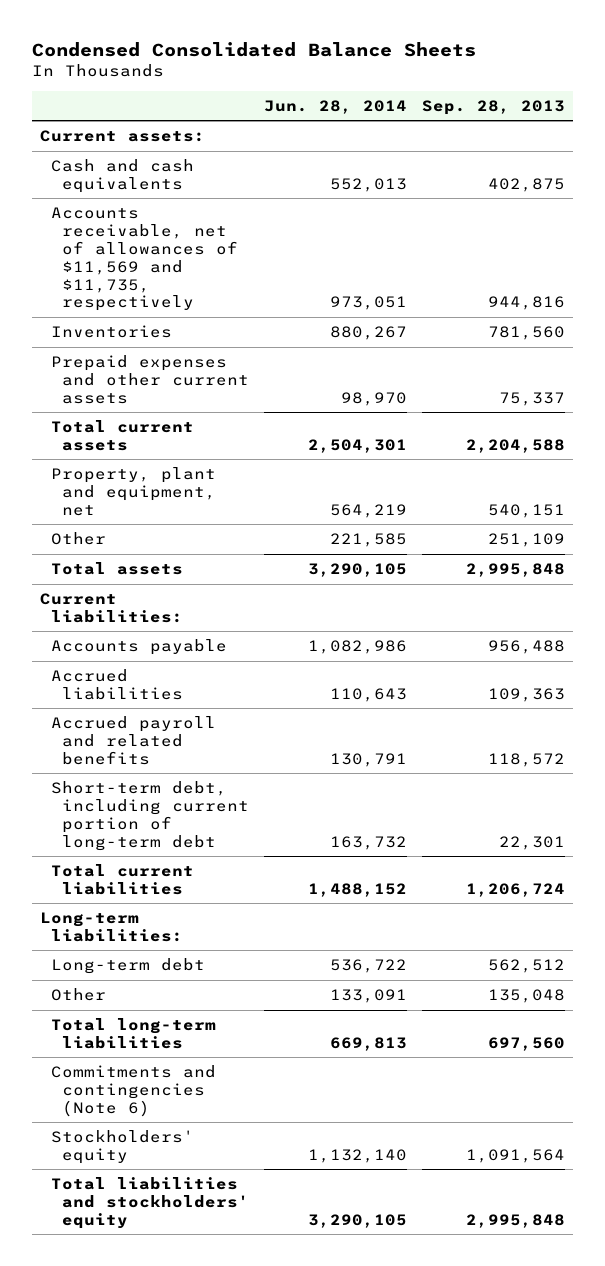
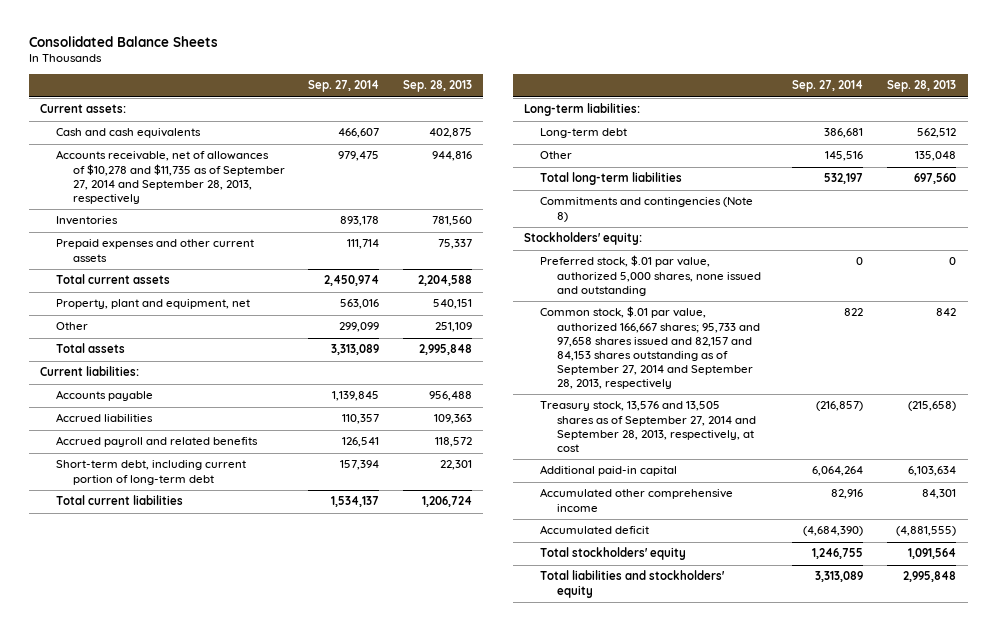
- Condensed Consolidated Balance Sheets
+ Consolidated Balance Sheets
- | Jun. 28, 2014 | Sep. 28, 2013
+ | Sep. 27, 2014 | Sep. 28, 2013
- Accounts receivable, net of allowances of $11,569 and $11,735, respectively | 973,051 | 944,816
+ Accounts receivable, net of allowances of $10,278 and $11,735 as of September 27, 2014 and September 28, 2013, respectively | 979,475 | 944,816
- Commitments and contingencies (Note 6)
- Stockholders' equity | 1,132,140 | 1,091,564
+ Commitments and contingencies (Note 8)
+ Stockholders' equity:
+ Preferred stock, $.01 par value, authorized 5,000 shares, none issued and outstanding | 0 | 0
+ Common stock, $.01 par value, authorized 166,667 shares; 95,733 and 97,658 shares issued and 82,157 and 84,153 shares outstanding as of September 27, 2014 and September 28, 2013, respectively | 822 | 842
+ Treasury stock, 13,576 and 13,505 shares as of September 27, 2014 and September 28, 2013, respectively, at cost | (216,857) | (215,658)
+ Additional paid-in capital | 6,064,264 | 6,103,634
+ Accumulated other comprehensive income | 82,916 | 84,301
+ Accumulated deficit | (4,684,390) | (4,881,555)
+ Total stockholders' equity | 1,246,755 | 1,091,564

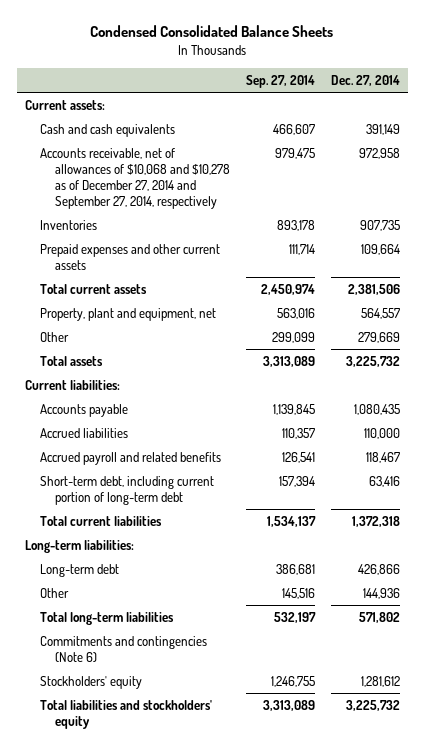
- Consolidated Balance Sheets
+ Condensed Consolidated Balance Sheets
- | Sep. 27, 2014 | Sep. 28, 2013
+ | Sep. 27, 2014 | Dec. 27, 2014
- Accounts receivable, net of allowances of $10,278 and $11,735 as of September 27, 2014 and September 28, 2013, respectively | 979,475 | 944,816
+ Accounts receivable, net of allowances of $10,068 and $10,278 as of December 27, 2014 and September 27, 2014, respectively | 979,475 | 972,958
- Commitments and contingencies (Note 8)
- Stockholders' equity:
- Preferred stock, $.01 par value, authorized 5,000 shares, none issued and outstanding | 0 | 0
- Common stock, $.01 par value, authorized 166,667 shares; 95,733 and 97,658 shares issued and 82,157 and 84,153 shares outstanding as of September 27, 2014 and September 28, 2013, respectively | 822 | 842
- Treasury stock, 13,576 and 13,505 shares as of September 27, 2014 and September 28, 2013, respectively, at cost | (216,857) | (215,658)
- Additional paid-in capital | 6,064,264 | 6,103,634
- Accumulated other comprehensive income | 82,916 | 84,301
- Accumulated deficit | (4,684,390) | (4,881,555)
- Total stockholders' equity | 1,246,755 | 1,091,564
+ Commitments and contingencies (Note 6)
+ Stockholders' equity | 1,246,755 | 1,281,612

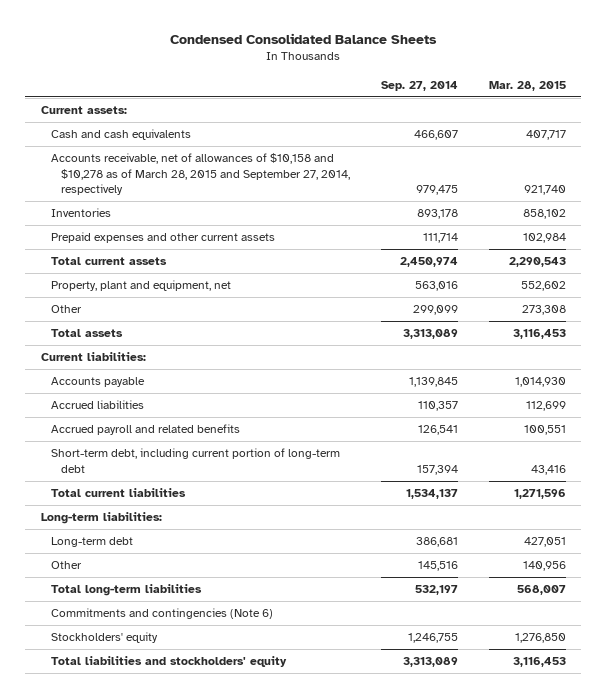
- | Sep. 27, 2014 | Dec. 27, 2014
+ | Sep. 27, 2014 | Mar. 28, 2015
- Accounts receivable, net of allowances of $10,068 and $10,278 as of December 27, 2014 and September 27, 2014, respectively | 979,475 | 972,958
+ Accounts receivable, net of allowances of $10,158 and $10,278 as of March 28, 2015 and September 27, 2014, respectively | 979,475 | 921,740

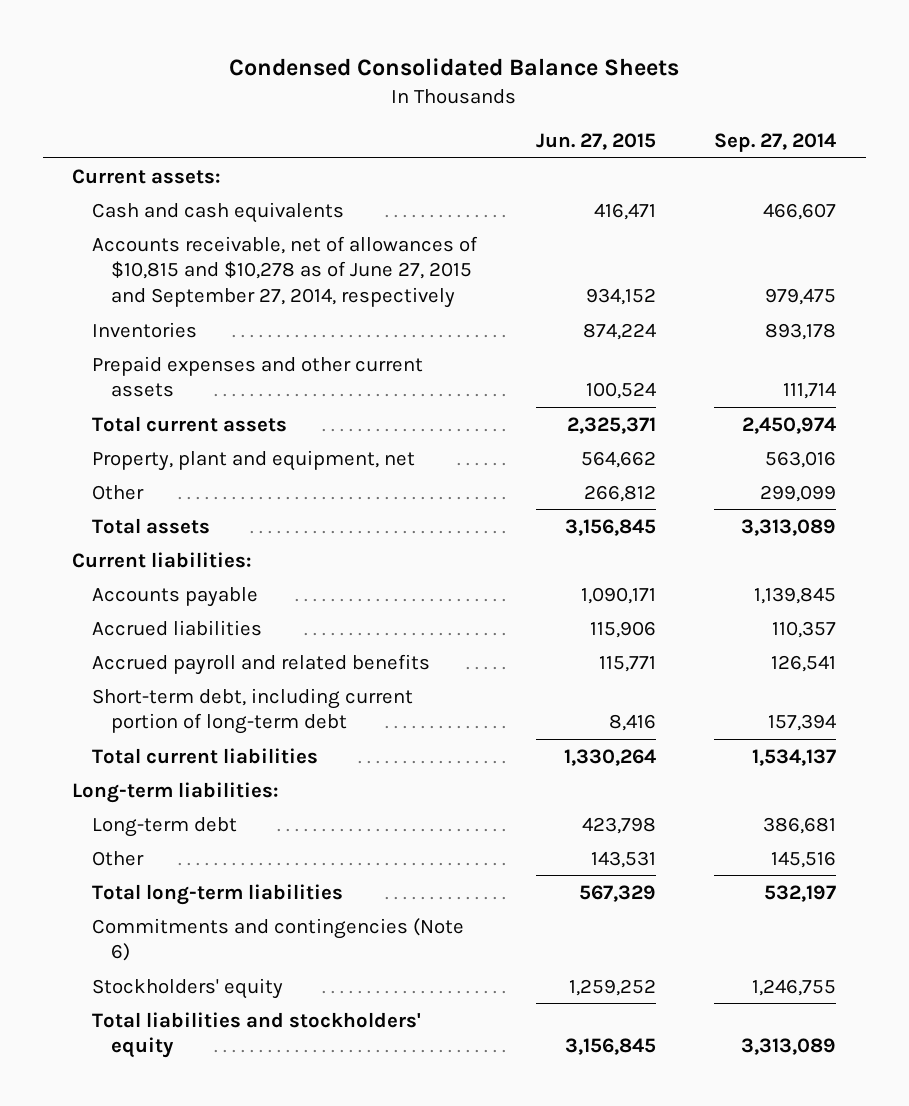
- | Sep. 27, 2014 | Mar. 28, 2015
+ | Jun. 27, 2015 | Sep. 27, 2014
- Accounts receivable, net of allowances of $10,158 and $10,278 as of March 28, 2015 and September 27, 2014, respectively | 979,475 | 921,740
+ Accounts receivable, net of allowances of $10,815 and $10,278 as of June 27, 2015 and September 27, 2014, respectively | 934,152 | 979,475

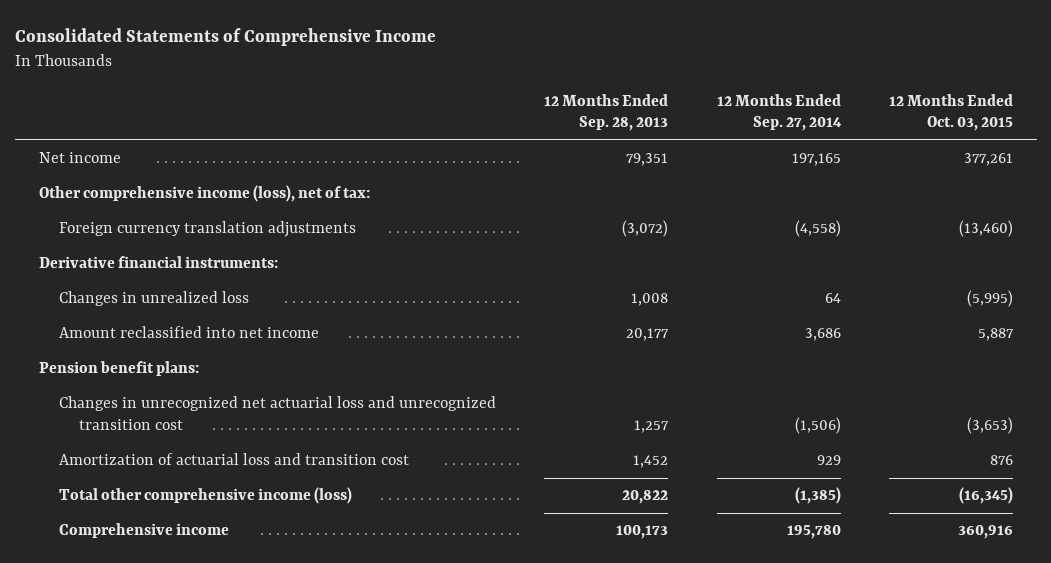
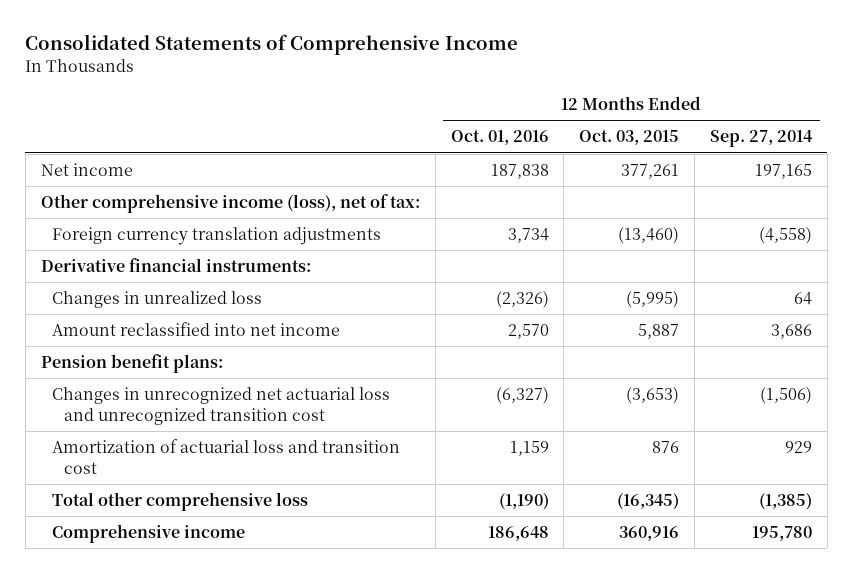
- | 12 Months Ended Sep. 28, 2013 | 12 Months Ended Sep. 27, 2014 | 12 Months Ended Oct. 03, 2015
+ | 12 Months Ended Oct. 01, 2016 | 12 Months Ended Oct. 03, 2015 | 12 Months Ended Sep. 27, 2014
- Total other comprehensive income (loss) | 20,822 | (1,385) | (16,345)
+ Total other comprehensive loss | (1,190) | (16,345) | (1,385)

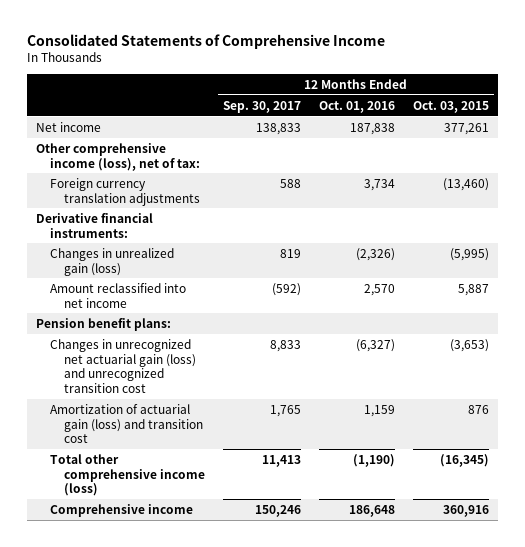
- | 12 Months Ended Oct. 01, 2016 | 12 Months Ended Oct. 03, 2015 | 12 Months Ended Sep. 27, 2014
+ | 12 Months Ended Sep. 30, 2017 | 12 Months Ended Oct. 01, 2016 | 12 Months Ended Oct. 03, 2015
- Changes in unrealized loss | (2,326) | (5,995) | 64
+ Changes in unrealized gain (loss) | 819 | (2,326) | (5,995)
- Changes in unrecognized net actuarial loss and unrecognized transition cost | (6,327) | (3,653) | (1,506)
- Amortization of actuarial loss and transition cost | 1,159 | 876 | 929
- Total other comprehensive loss | (1,190) | (16,345) | (1,385)
+ Changes in unrecognized net actuarial gain (loss) and unrecognized transition cost | 8,833 | (6,327) | (3,653)
+ Amortization of actuarial gain (loss) and transition cost | 1,765 | 1,159 | 876
+ Total other comprehensive income (loss) | 11,413 | (1,190) | (16,345)

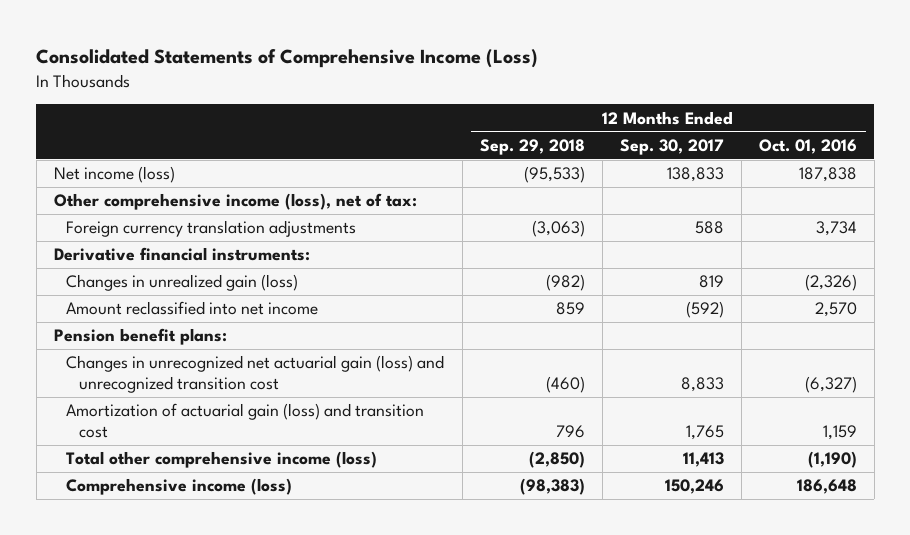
- Consolidated Statements of Comprehensive Income
+ Consolidated Statements of Comprehensive Income (Loss)
- | 12 Months Ended Sep. 30, 2017 | 12 Months Ended Oct. 01, 2016 | 12 Months Ended Oct. 03, 2015
+ | 12 Months Ended Sep. 29, 2018 | 12 Months Ended Sep. 30, 2017 | 12 Months Ended Oct. 01, 2016
- Net income | 138,833 | 187,838 | 377,261
+ Net income (loss) | (95,533) | 138,833 | 187,838
- Comprehensive income | 150,246 | 186,648 | 360,916
+ Comprehensive income (loss) | (98,383) | 150,246 | 186,648

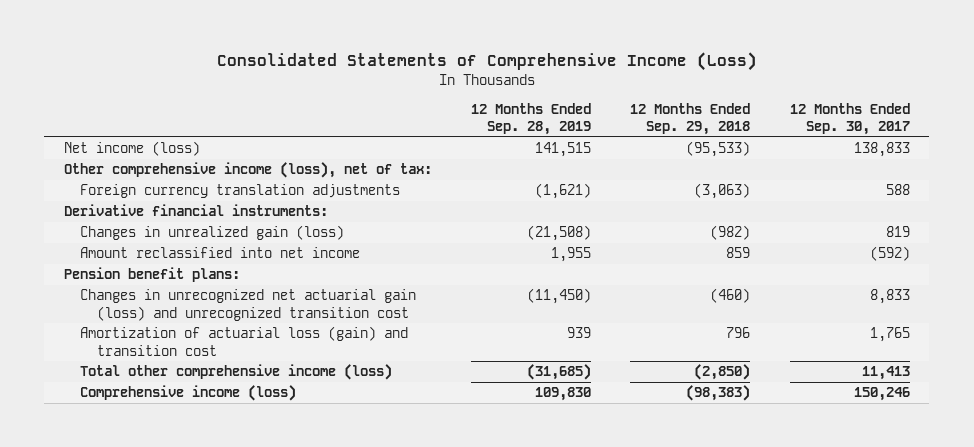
- | 12 Months Ended Sep. 29, 2018 | 12 Months Ended Sep. 30, 2017 | 12 Months Ended Oct. 01, 2016
+ | 12 Months Ended Sep. 28, 2019 | 12 Months Ended Sep. 29, 2018 | 12 Months Ended Sep. 30, 2017
- Amortization of actuarial gain (loss) and transition cost | 796 | 1,765 | 1,159
+ Amortization of actuarial loss (gain) and transition cost | 939 | 796 | 1,765

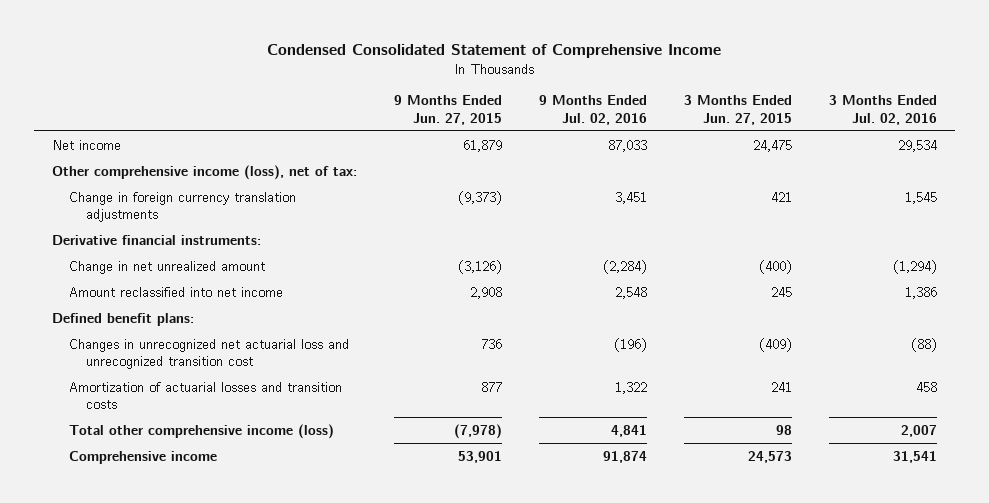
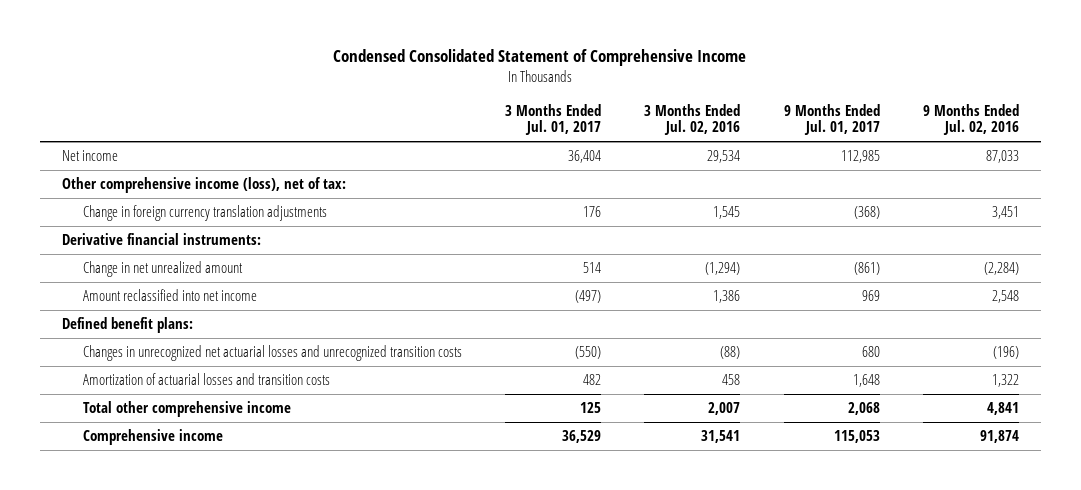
- | 9 Months Ended Jun. 27, 2015 | 9 Months Ended Jul. 02, 2016 | 3 Months Ended Jun. 27, 2015 | 3 Months Ended Jul. 02, 2016
+ | 3 Months Ended Jul. 01, 2017 | 3 Months Ended Jul. 02, 2016 | 9 Months Ended Jul. 01, 2017 | 9 Months Ended Jul. 02, 2016
- Changes in unrecognized net actuarial loss and unrecognized transition cost | 736 | (196) | (409) | (88)
+ Changes in unrecognized net actuarial losses and unrecognized transition costs | (550) | (88) | 680 | (196)
- Total other comprehensive income (loss) | (7,978) | 4,841 | 98 | 2,007
+ Total other comprehensive income | 125 | 2,007 | 2,068 | 4,841

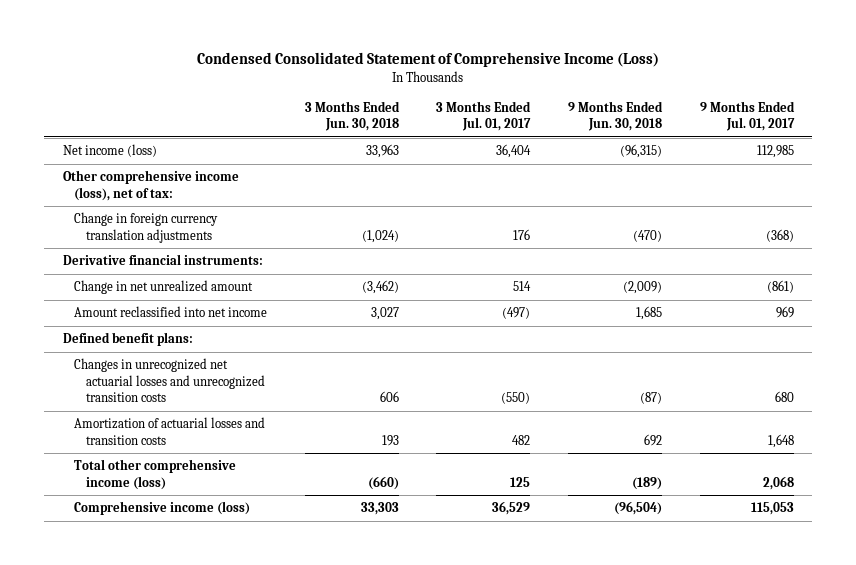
- Condensed Consolidated Statement of Comprehensive Income
+ Condensed Consolidated Statement of Comprehensive Income (Loss)
- | 3 Months Ended Jul. 01, 2017 | 3 Months Ended Jul. 02, 2016 | 9 Months Ended Jul. 01, 2017 | 9 Months Ended Jul. 02, 2016
+ | 3 Months Ended Jun. 30, 2018 | 3 Months Ended Jul. 01, 2017 | 9 Months Ended Jun. 30, 2018 | 9 Months Ended Jul. 01, 2017
- Net income | 36,404 | 29,534 | 112,985 | 87,033
+ Net income (loss) | 33,963 | 36,404 | (96,315) | 112,985
- Total other comprehensive income | 125 | 2,007 | 2,068 | 4,841
- Comprehensive income | 36,529 | 31,541 | 115,053 | 91,874
+ Total other comprehensive income (loss) | (660) | 125 | (189) | 2,068
+ Comprehensive income (loss) | 33,303 | 36,529 | (96,504) | 115,053

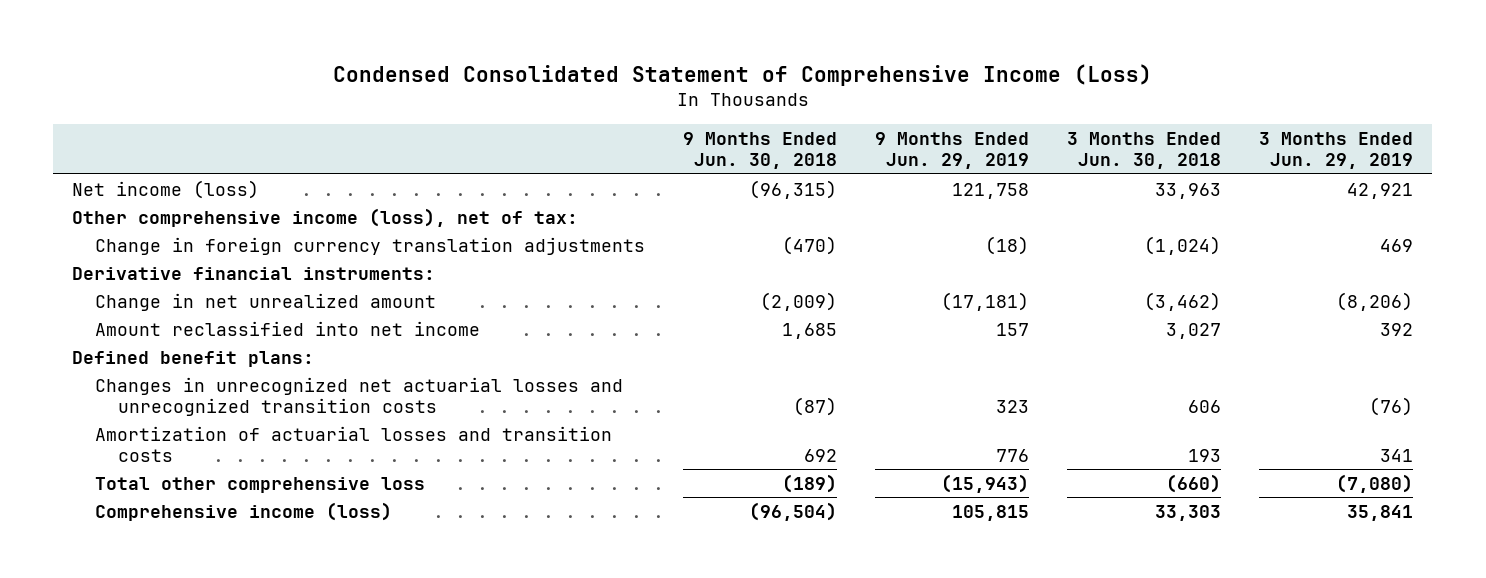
- | 3 Months Ended Jun. 30, 2018 | 3 Months Ended Jul. 01, 2017 | 9 Months Ended Jun. 30, 2018 | 9 Months Ended Jul. 01, 2017
+ | 9 Months Ended Jun. 30, 2018 | 9 Months Ended Jun. 29, 2019 | 3 Months Ended Jun. 30, 2018 | 3 Months Ended Jun. 29, 2019
- Total other comprehensive income (loss) | (660) | 125 | (189) | 2,068
+ Total other comprehensive loss | (189) | (15,943) | (660) | (7,080)

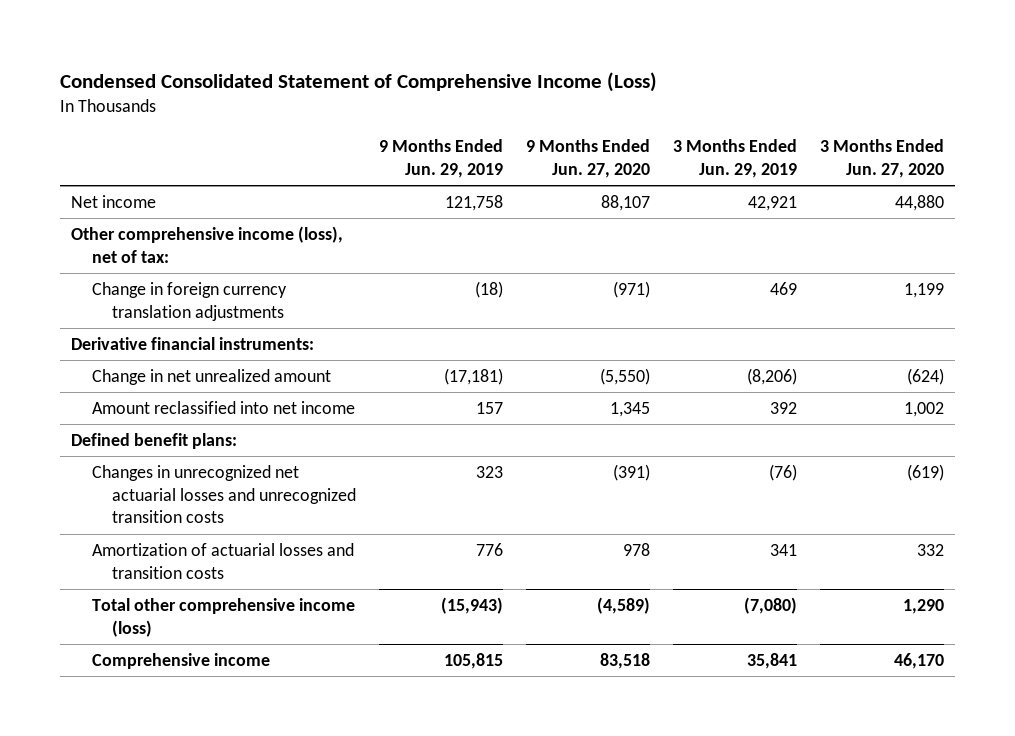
- | 9 Months Ended Jun. 30, 2018 | 9 Months Ended Jun. 29, 2019 | 3 Months Ended Jun. 30, 2018 | 3 Months Ended Jun. 29, 2019
+ | 9 Months Ended Jun. 29, 2019 | 9 Months Ended Jun. 27, 2020 | 3 Months Ended Jun. 29, 2019 | 3 Months Ended Jun. 27, 2020
- Net income (loss) | (96,315) | 121,758 | 33,963 | 42,921
+ Net income | 121,758 | 88,107 | 42,921 | 44,880
- Total other comprehensive loss | (189) | (15,943) | (660) | (7,080)
- Comprehensive income (loss) | (96,504) | 105,815 | 33,303 | 35,841
+ Total other comprehensive income (loss) | (15,943) | (4,589) | (7,080) | 1,290
+ Comprehensive income | 105,815 | 83,518 | 35,841 | 46,170

